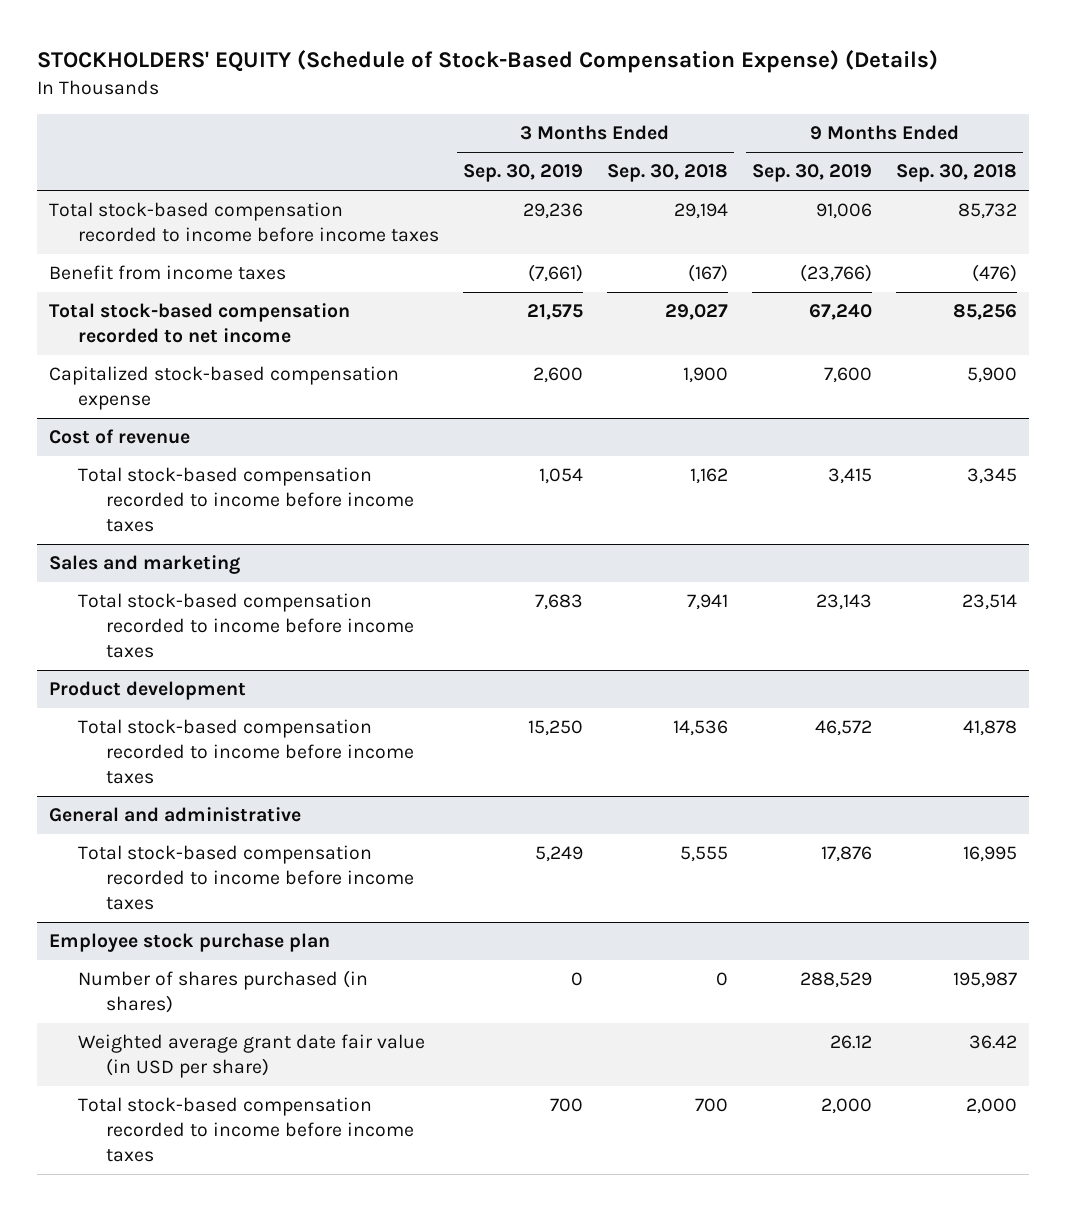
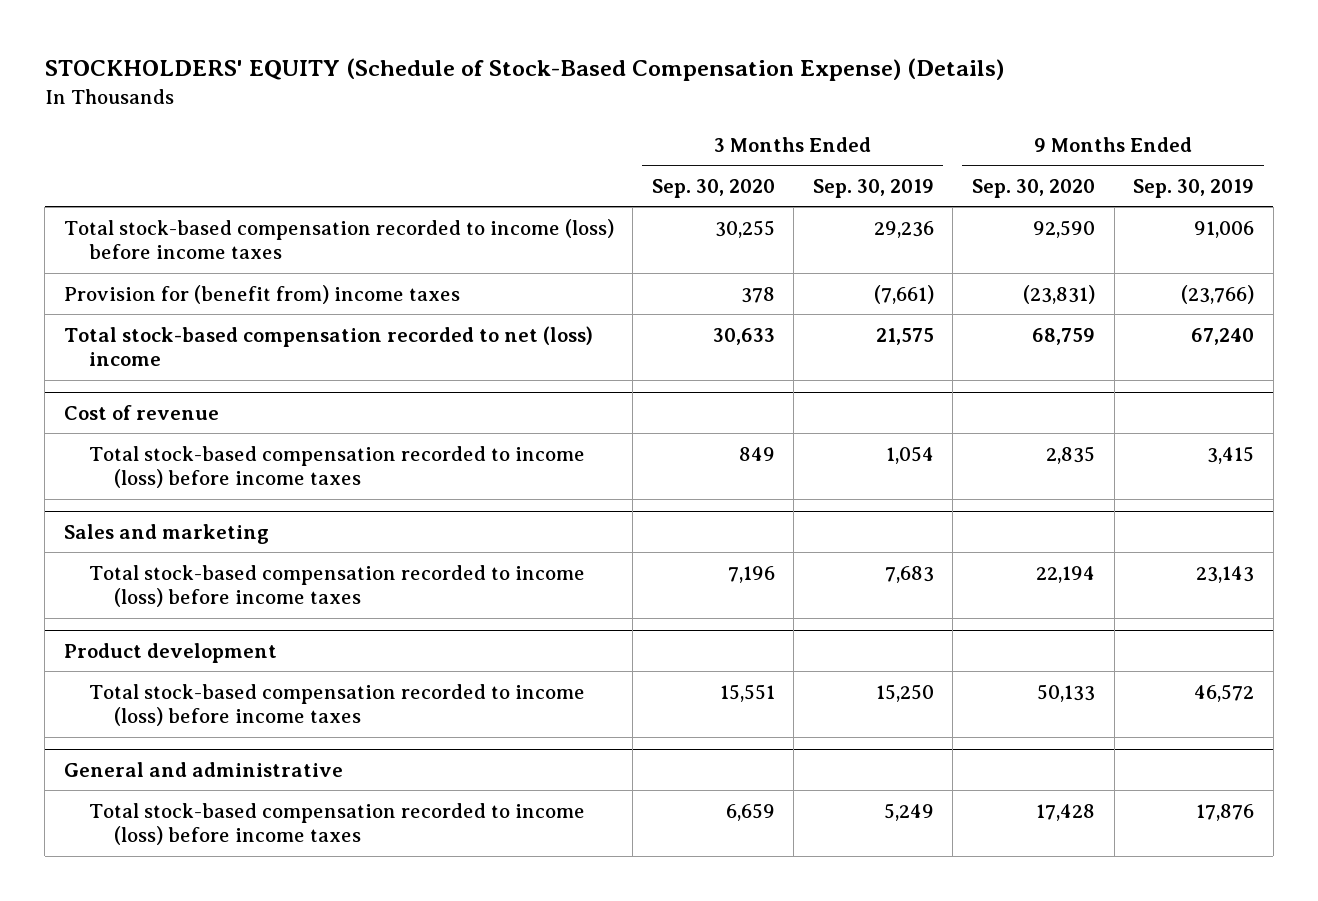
- | 3 Months Ended Sep. 30, 2019 | 3 Months Ended Sep. 30, 2018 | 9 Months Ended Sep. 30, 2019 | 9 Months Ended Sep. 30, 2018
+ | 3 Months Ended Sep. 30, 2020 | 3 Months Ended Sep. 30, 2019 | 9 Months Ended Sep. 30, 2020 | 9 Months Ended Sep. 30, 2019
- Total stock-based compensation recorded to income before income taxes | 29,236 | 29,194 | 91,006 | 85,732
- Benefit from income taxes | (7,661) | (167) | (23,766) | (476)
- Total stock-based compensation recorded to net income | 21,575 | 29,027 | 67,240 | 85,256
- Capitalized stock-based compensation expense | 2,600 | 1,900 | 7,600 | 5,900
+ Total stock-based compensation recorded to income (loss) before income taxes | 30,255 | 29,236 | 92,590 | 91,006
+ Provision for (benefit from) income taxes | 378 | (7,661) | (23,831) | (23,766)
+ Total stock-based compensation recorded to net (loss) income | 30,633 | 21,575 | 68,759 | 67,240
@ Cost of revenue
- Total stock-based compensation recorded to income before income taxes | 1,054 | 1,162 | 3,415 | 3,345
+ Total stock-based compensation recorded to income (loss) before income taxes | 849 | 1,054 | 2,835 | 3,415
@ Sales and marketing
- Total stock-based compensation recorded to income before income taxes | 7,683 | 7,941 | 23,143 | 23,514
+ Total stock-based compensation recorded to income (loss) before income taxes | 7,196 | 7,683 | 22,194 | 23,143
@ Product development
- Total stock-based compensation recorded to income before income taxes | 15,250 | 14,536 | 46,572 | 41,878
+ Total stock-based compensation recorded to income (loss) before income taxes | 15,551 | 15,250 | 50,133 | 46,572
@ General and administrative
- Total stock-based compensation recorded to income before income taxes | 5,249 | 5,555 | 17,876 | 16,995
- Employee stock purchase plan
- Number of shares purchased (in shares) | 0 | 0 | 288,529 | 195,987
- Weighted average grant date fair value (in USD per share) | | | 26.12 | 36.42
- Total stock-based compensation recorded to income before income taxes | 700 | 700 | 2,000 | 2,000
@ General and administrative
+ Total stock-based compensation recorded to income (loss) before income taxes | 6,659 | 5,249 | 17,428 | 17,876

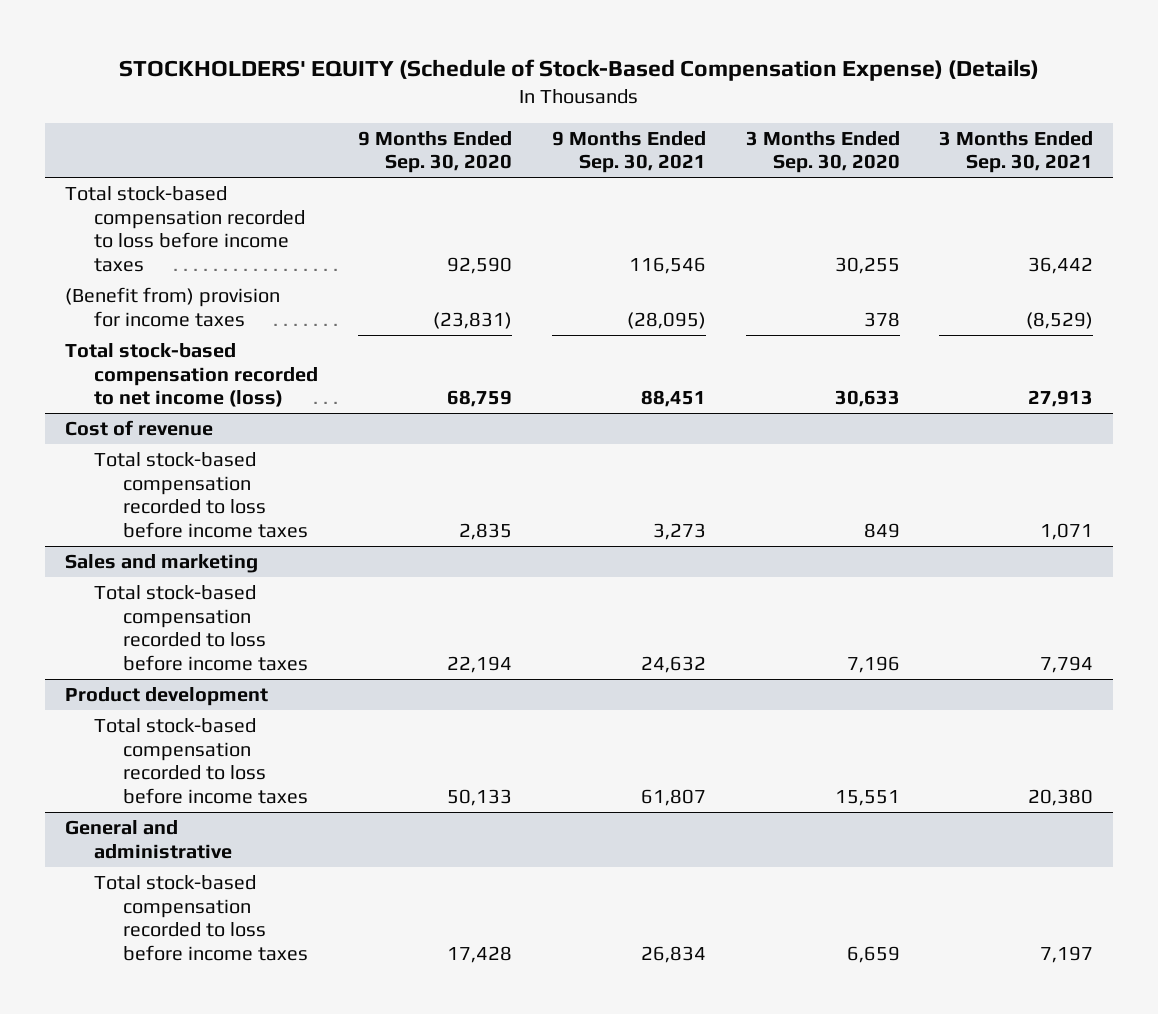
- | 3 Months Ended Sep. 30, 2020 | 3 Months Ended Sep. 30, 2019 | 9 Months Ended Sep. 30, 2020 | 9 Months Ended Sep. 30, 2019
+ | 9 Months Ended Sep. 30, 2020 | 9 Months Ended Sep. 30, 2021 | 3 Months Ended Sep. 30, 2020 | 3 Months Ended Sep. 30, 2021
- Total stock-based compensation recorded to income (loss) before income taxes | 30,255 | 29,236 | 92,590 | 91,006
- Provision for (benefit from) income taxes | 378 | (7,661) | (23,831) | (23,766)
- Total stock-based compensation recorded to net (loss) income | 30,633 | 21,575 | 68,759 | 67,240
+ Total stock-based compensation recorded to loss before income taxes | 92,590 | 116,546 | 30,255 | 36,442
+ (Benefit from) provision for income taxes | (23,831) | (28,095) | 378 | (8,529)
+ Total stock-based compensation recorded to net income (loss) | 68,759 | 88,451 | 30,633 | 27,913
@ Cost of revenue
- Total stock-based compensation recorded to income (loss) before income taxes | 849 | 1,054 | 2,835 | 3,415
+ Total stock-based compensation recorded to loss before income taxes | 2,835 | 3,273 | 849 | 1,071
@ Sales and marketing
- Total stock-based compensation recorded to income (loss) before income taxes | 7,196 | 7,683 | 22,194 | 23,143
+ Total stock-based compensation recorded to loss before income taxes | 22,194 | 24,632 | 7,196 | 7,794
@ Product development
- Total stock-based compensation recorded to income (loss) before income taxes | 15,551 | 15,250 | 50,133 | 46,572
+ Total stock-based compensation recorded to loss before income taxes | 50,133 | 61,807 | 15,551 | 20,380
@ General and administrative
- Total stock-based compensation recorded to income (loss) before income taxes | 6,659 | 5,249 | 17,428 | 17,876
+ Total stock-based compensation recorded to loss before income taxes | 17,428 | 26,834 | 6,659 | 7,197

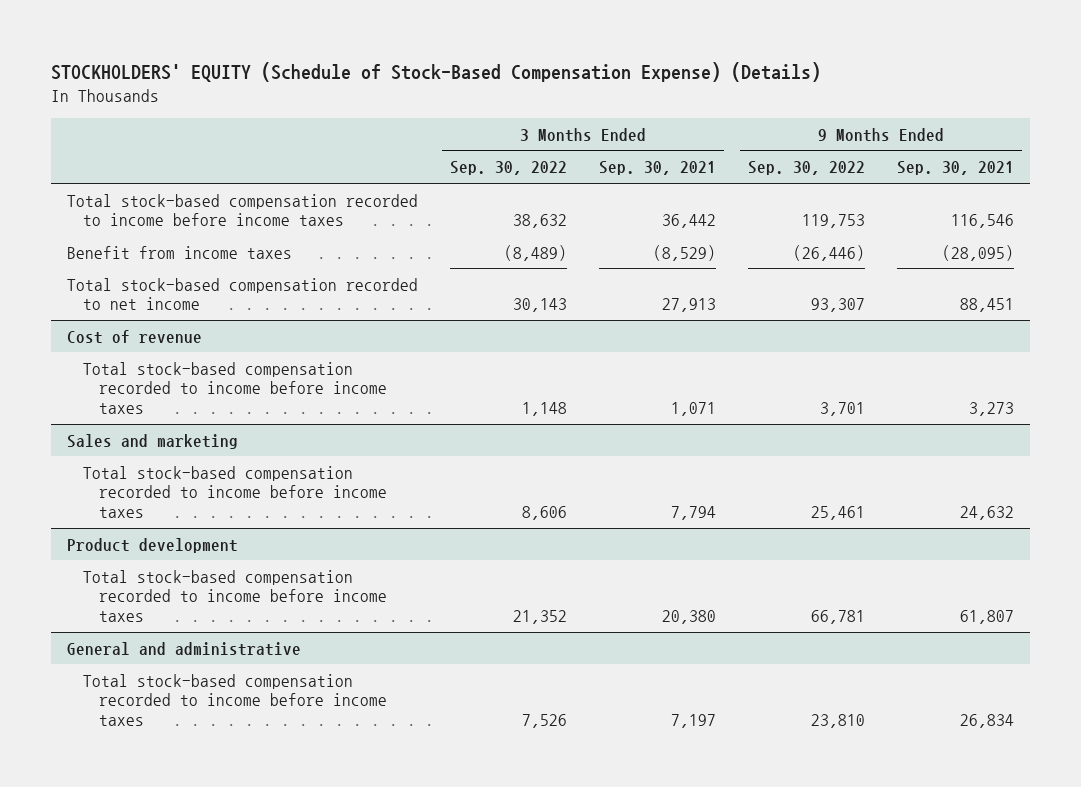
- | 9 Months Ended Sep. 30, 2020 | 9 Months Ended Sep. 30, 2021 | 3 Months Ended Sep. 30, 2020 | 3 Months Ended Sep. 30, 2021
+ | 3 Months Ended Sep. 30, 2022 | 3 Months Ended Sep. 30, 2021 | 9 Months Ended Sep. 30, 2022 | 9 Months Ended Sep. 30, 2021
- Total stock-based compensation recorded to loss before income taxes | 92,590 | 116,546 | 30,255 | 36,442
- (Benefit from) provision for income taxes | (23,831) | (28,095) | 378 | (8,529)
- Total stock-based compensation recorded to net income (loss) | 68,759 | 88,451 | 30,633 | 27,913
+ Total stock-based compensation recorded to income before income taxes | 38,632 | 36,442 | 119,753 | 116,546
+ Benefit from income taxes | (8,489) | (8,529) | (26,446) | (28,095)
+ Total stock-based compensation recorded to net income | 30,143 | 27,913 | 93,307 | 88,451
@ Cost of revenue
- Total stock-based compensation recorded to loss before income taxes | 2,835 | 3,273 | 849 | 1,071
+ Total stock-based compensation recorded to income before income taxes | 1,148 | 1,071 | 3,701 | 3,273
@ Sales and marketing
- Total stock-based compensation recorded to loss before income taxes | 22,194 | 24,632 | 7,196 | 7,794
+ Total stock-based compensation recorded to income before income taxes | 8,606 | 7,794 | 25,461 | 24,632
@ Product development
- Total stock-based compensation recorded to loss before income taxes | 50,133 | 61,807 | 15,551 | 20,380
+ Total stock-based compensation recorded to income before income taxes | 21,352 | 20,380 | 66,781 | 61,807
@ General and administrative
- Total stock-based compensation recorded to loss before income taxes | 17,428 | 26,834 | 6,659 | 7,197
+ Total stock-based compensation recorded to income before income taxes | 7,526 | 7,197 | 23,810 | 26,834

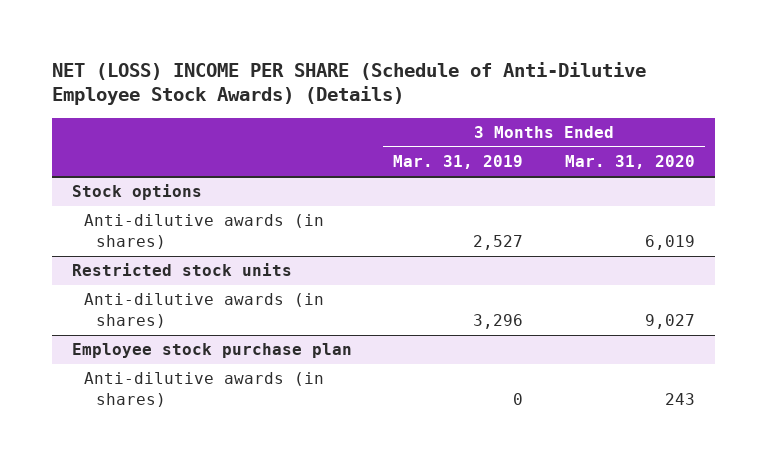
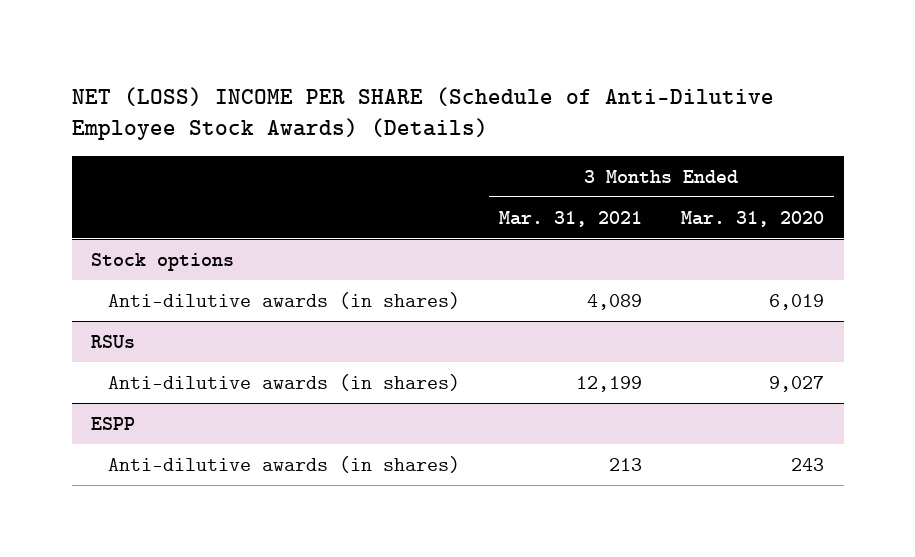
- | 3 Months Ended Mar. 31, 2019 | 3 Months Ended Mar. 31, 2020
+ | 3 Months Ended Mar. 31, 2021 | 3 Months Ended Mar. 31, 2020
- Restricted stock units
+ RSUs
- Employee stock purchase plan
+ ESPP

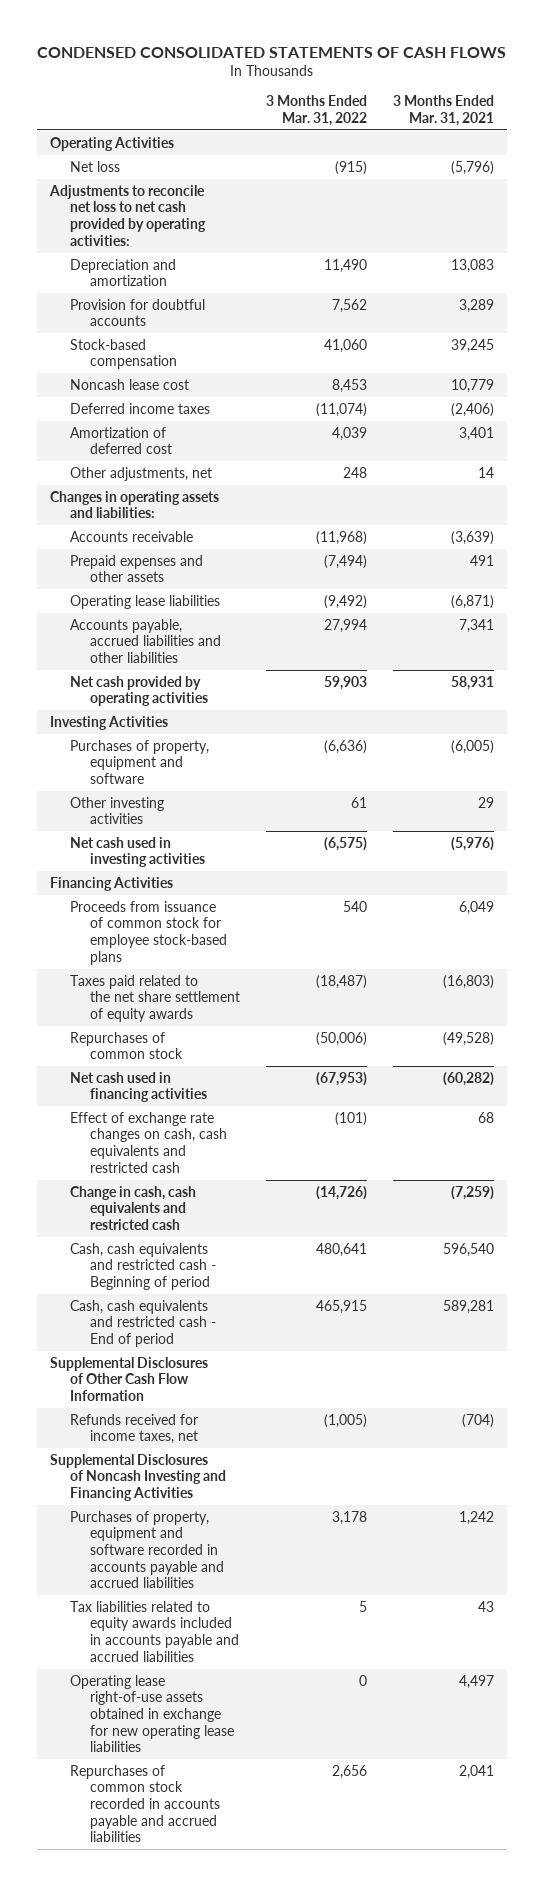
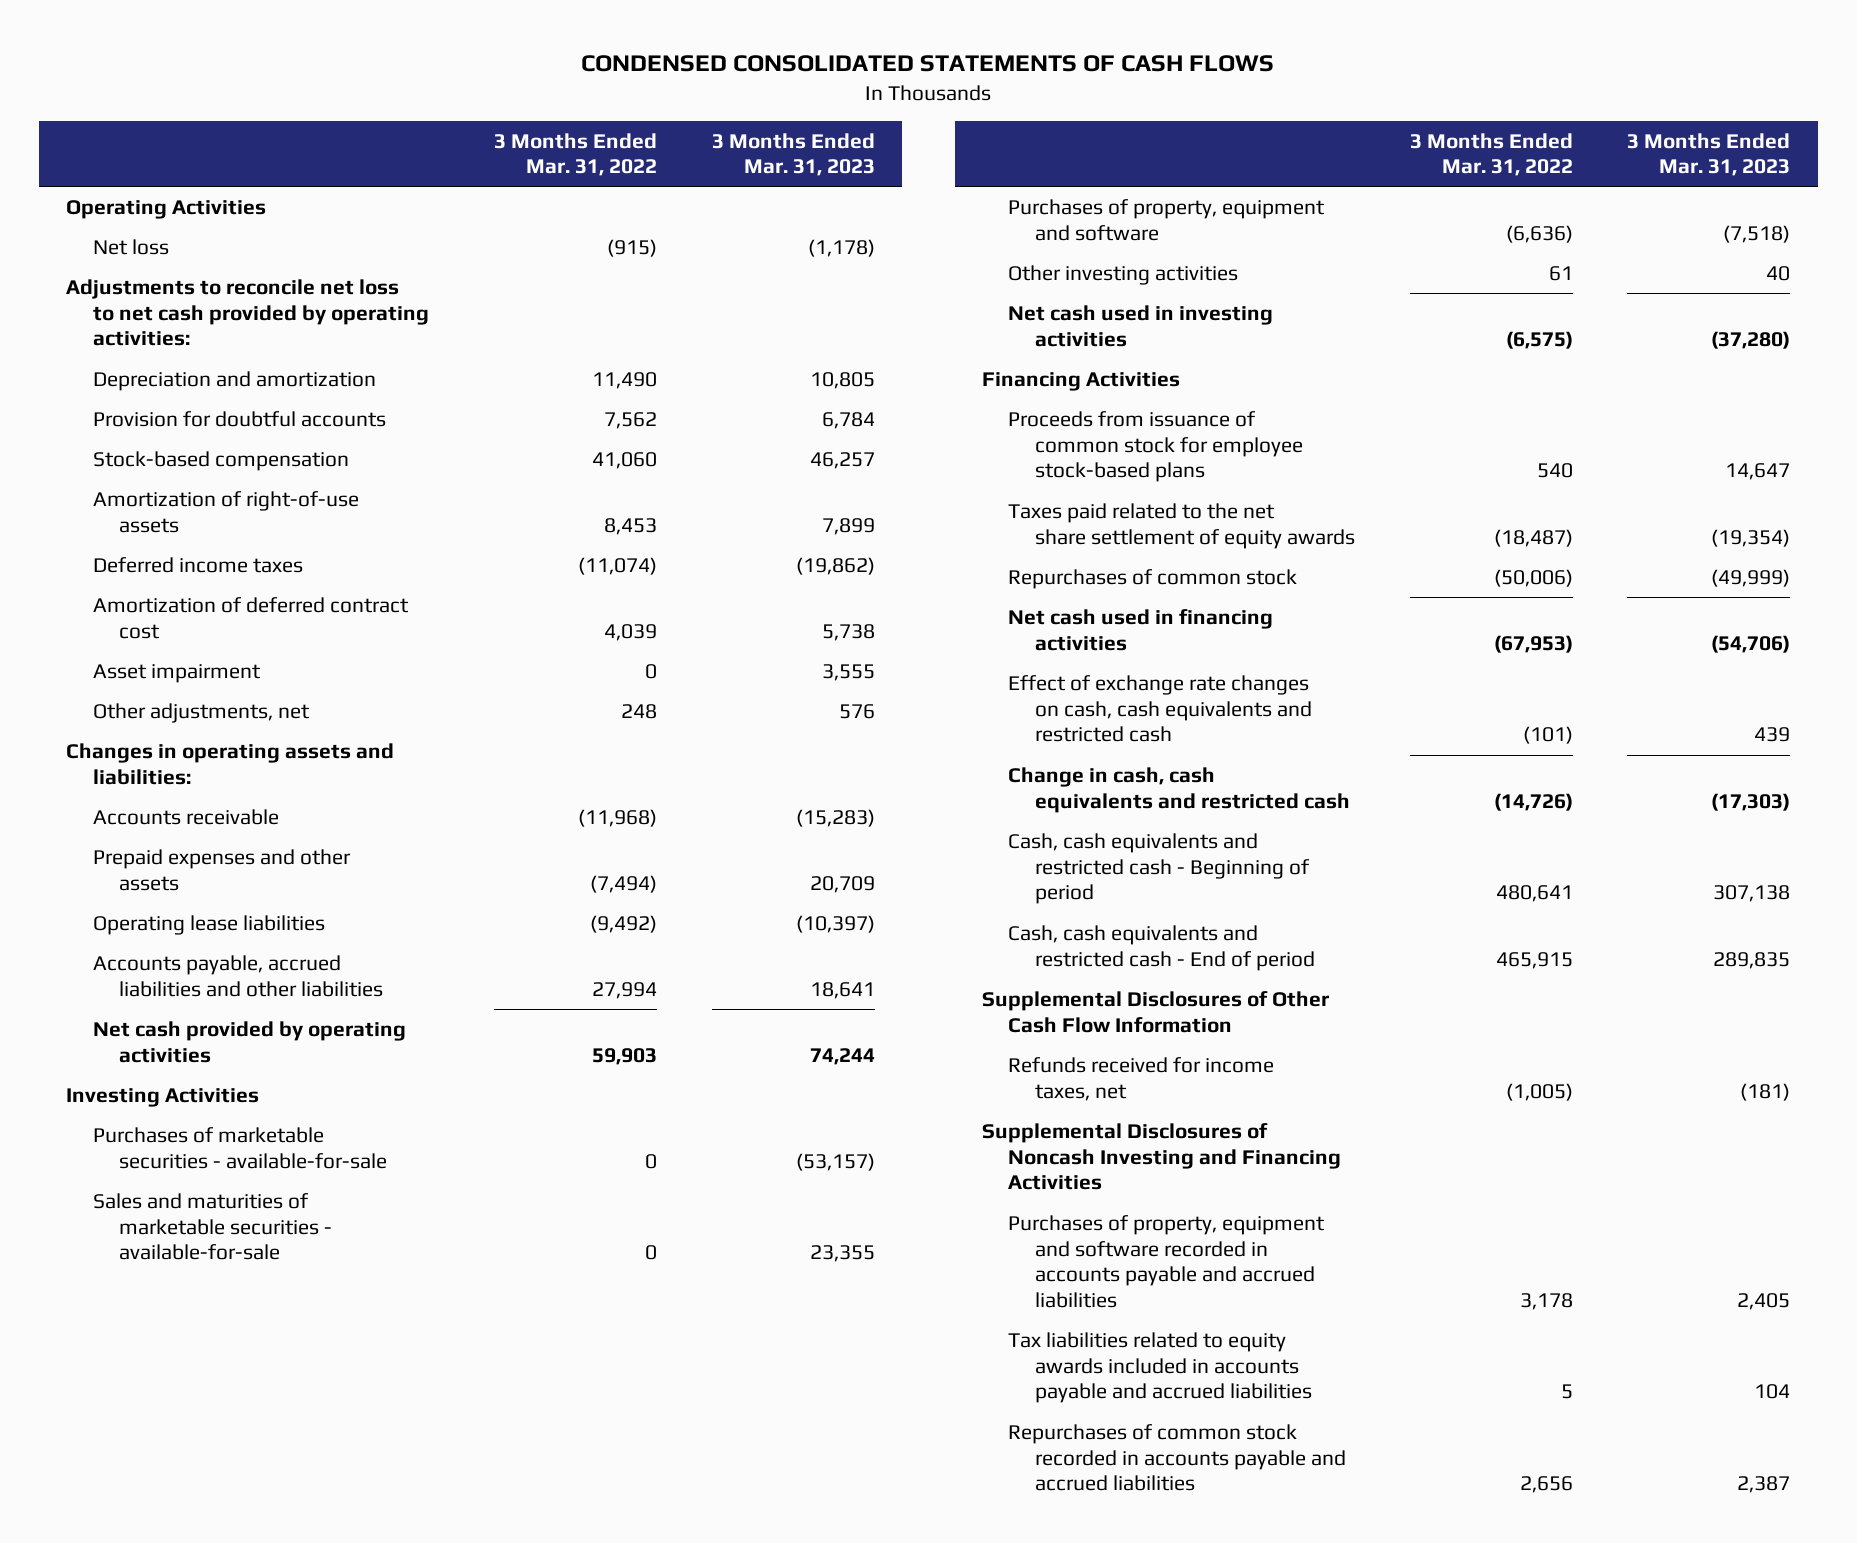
- | 3 Months Ended Mar. 31, 2022 | 3 Months Ended Mar. 31, 2021
+ | 3 Months Ended Mar. 31, 2022 | 3 Months Ended Mar. 31, 2023
- Noncash lease cost | 8,453 | 10,779
+ Amortization of right-of-use assets | 8,453 | 7,899
- Amortization of deferred cost | 4,039 | 3,401
+ Amortization of deferred contract cost | 4,039 | 5,738
+ Asset impairment | 0 | 3,555
+ Purchases of marketable securities - available-for-sale | 0 | (53,157)
+ Sales and maturities of marketable securities - available-for-sale | 0 | 23,355
- Operating lease right-of-use assets obtained in exchange for new operating lease liabilities | 0 | 4,497

